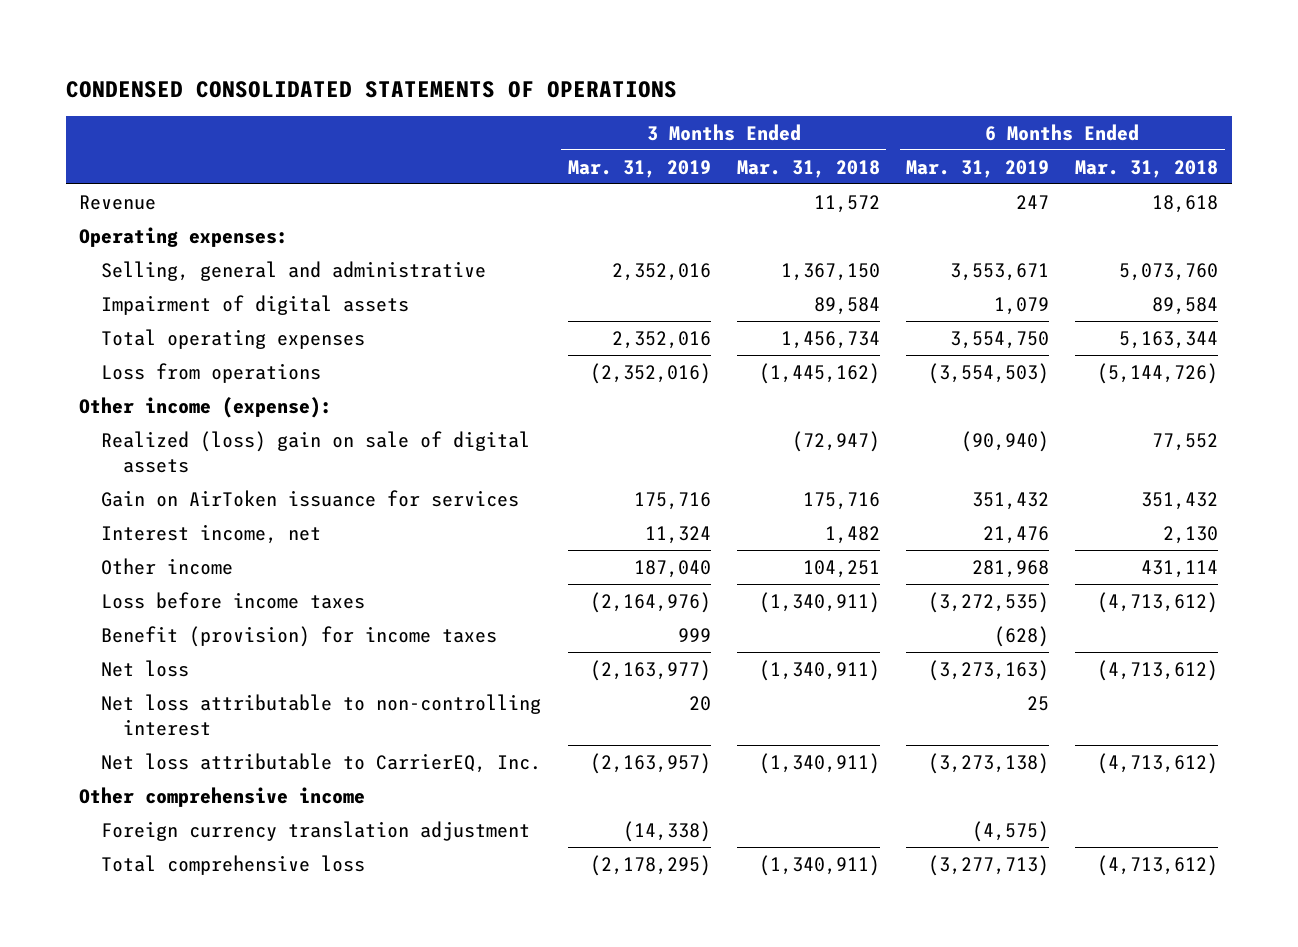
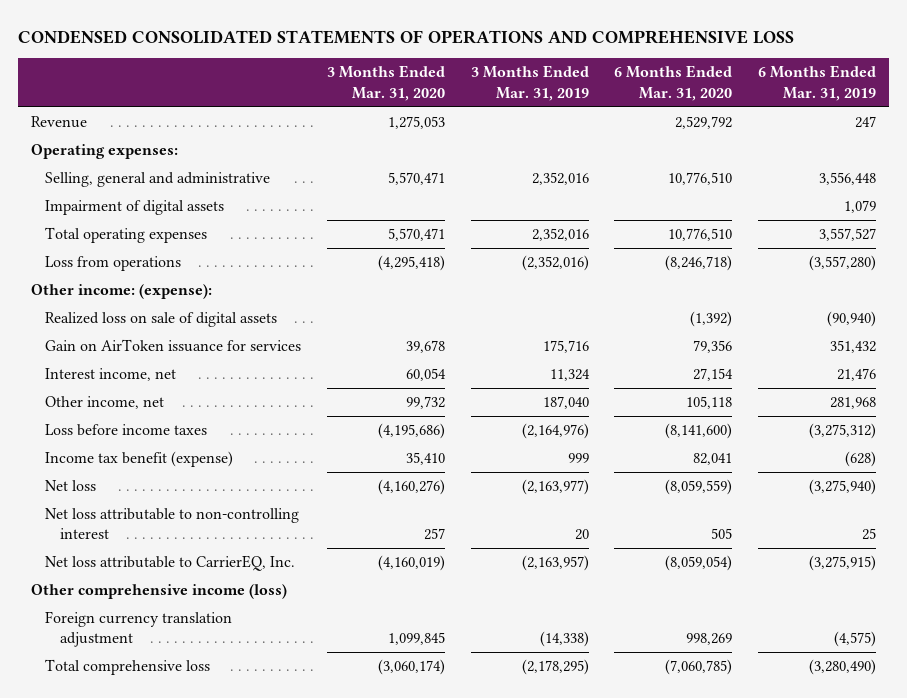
- CONDENSED CONSOLIDATED STATEMENTS OF OPERATIONS
+ CONDENSED CONSOLIDATED STATEMENTS OF OPERATIONS AND COMPREHENSIVE LOSS
- | 3 Months Ended Mar. 31, 2019 | 3 Months Ended Mar. 31, 2018 | 6 Months Ended Mar. 31, 2019 | 6 Months Ended Mar. 31, 2018
+ | 3 Months Ended Mar. 31, 2020 | 3 Months Ended Mar. 31, 2019 | 6 Months Ended Mar. 31, 2020 | 6 Months Ended Mar. 31, 2019
- Selling, general and administrative | 2,352,016 | 1,367,150 | 3,553,671 | 5,073,760
+ Selling, general and administrative | 5,570,471 | 2,352,016 | 10,776,510 | 3,556,448
- Total operating expenses | 2,352,016 | 1,456,734 | 3,554,750 | 5,163,344
- Loss from operations | (2,352,016) | (1,445,162) | (3,554,503) | (5,144,726)
- Other income (expense):
- Realized (loss) gain on sale of digital assets | | (72,947) | (90,940) | 77,552
+ Total operating expenses | 5,570,471 | 2,352,016 | 10,776,510 | 3,557,527
+ Loss from operations | (4,295,418) | (2,352,016) | (8,246,718) | (3,557,280)
+ Other income: (expense):
+ Realized loss on sale of digital assets | | | (1,392) | (90,940)
- Other income | 187,040 | 104,251 | 281,968 | 431,114
- Loss before income taxes | (2,164,976) | (1,340,911) | (3,272,535) | (4,713,612)
- Benefit (provision) for income taxes | 999 | | (628) |
- Net loss | (2,163,977) | (1,340,911) | (3,273,163) | (4,713,612)
+ Other income, net | 99,732 | 187,040 | 105,118 | 281,968
+ Loss before income taxes | (4,195,686) | (2,164,976) | (8,141,600) | (3,275,312)
+ Income tax benefit (expense) | 35,410 | 999 | 82,041 | (628)
+ Net loss | (4,160,276) | (2,163,977) | (8,059,559) | (3,275,940)
- Net loss attributable to CarrierEQ, Inc. | (2,163,957) | (1,340,911) | (3,273,138) | (4,713,612)
- Other comprehensive income
+ Net loss attributable to CarrierEQ, Inc. | (4,160,019) | (2,163,957) | (8,059,054) | (3,275,915)
+ Other comprehensive income (loss)
- Total comprehensive loss | (2,178,295) | (1,340,911) | (3,277,713) | (4,713,612)
+ Total comprehensive loss | (3,060,174) | (2,178,295) | (7,060,785) | (3,280,490)

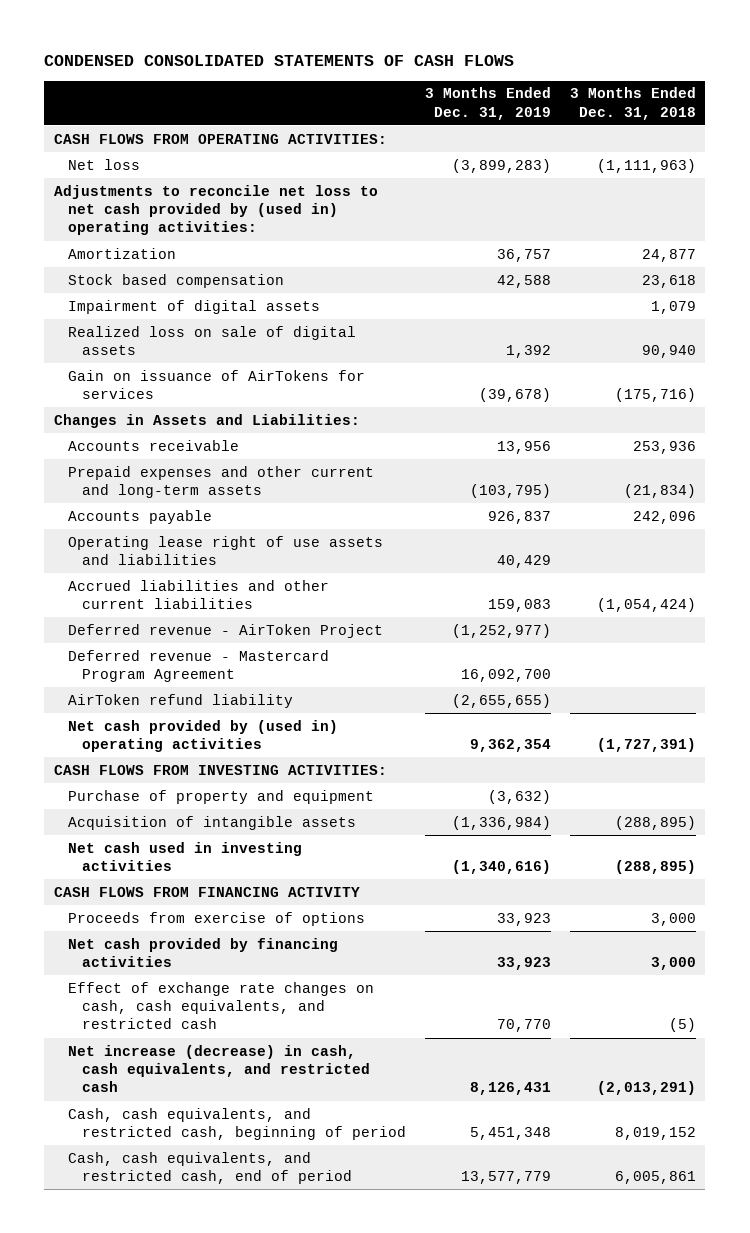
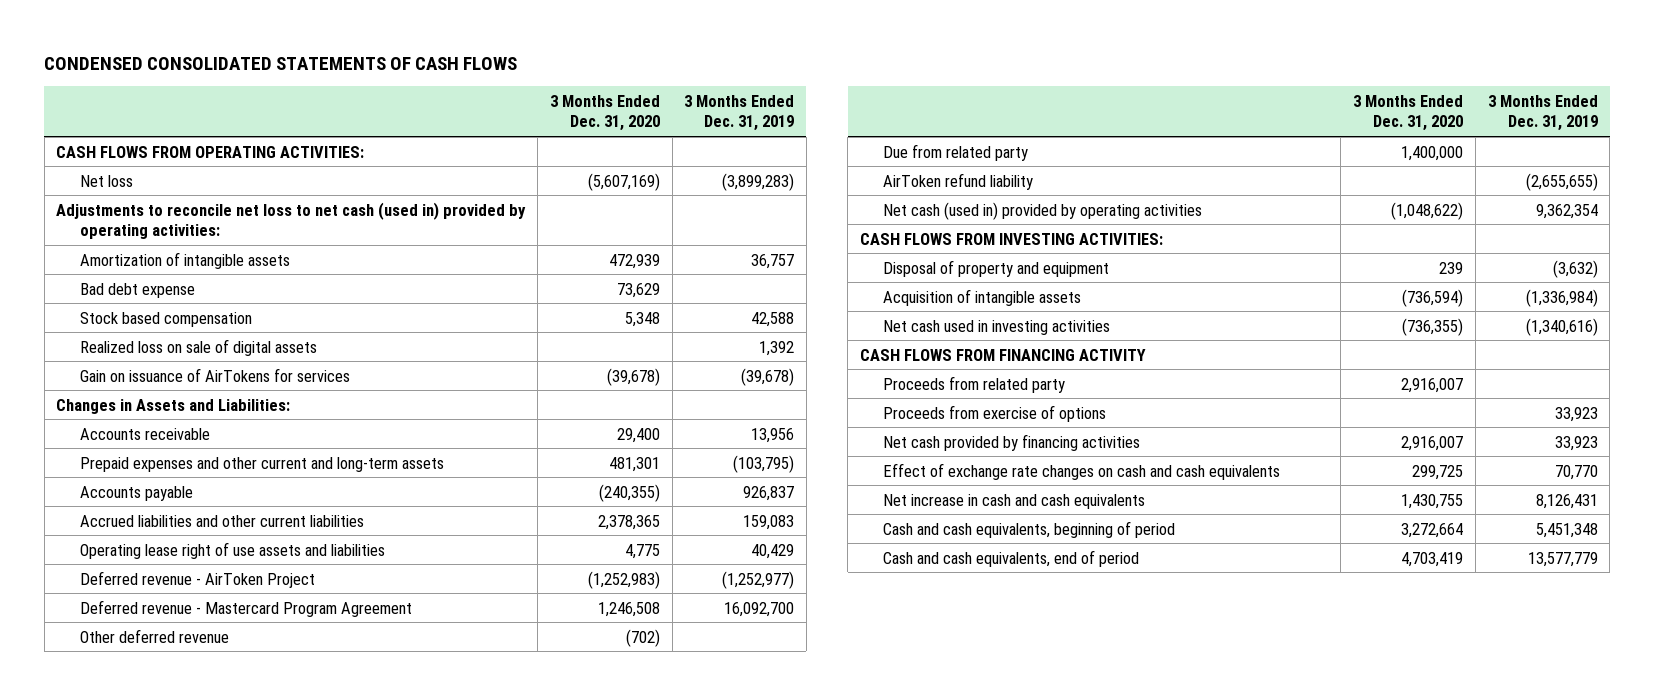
- | 3 Months Ended Dec. 31, 2019 | 3 Months Ended Dec. 31, 2018
+ | 3 Months Ended Dec. 31, 2020 | 3 Months Ended Dec. 31, 2019
- Adjustments to reconcile net loss to net cash provided by (used in) operating activities:
- Amortization | 36,757 | 24,877
+ Adjustments to reconcile net loss to net cash (used in) provided by operating activities:
+ Amortization of intangible assets | 472,939 | 36,757
+ Bad debt expense | 73,629 |
- Impairment of digital assets | | 1,079
moved down: Operating lease right of use assets and liabilities | 4,775 | 40,429
+ Other deferred revenue | (702) |
+ Due from related party | 1,400,000 |
- Net cash provided by (used in) operating activities | 9,362,354 | (1,727,391)
+ Net cash (used in) provided by operating activities | (1,048,622) | 9,362,354
- Purchase of property and equipment | (3,632) |
+ Disposal of property and equipment | 239 | (3,632)
+ Proceeds from related party | 2,916,007 |
- Effect of exchange rate changes on cash, cash equivalents, and restricted cash | 70,770 | (5)
- Net increase (decrease) in cash, cash equivalents, and restricted cash | 8,126,431 | (2,013,291)
- Cash, cash equivalents, and restricted cash, beginning of period | 5,451,348 | 8,019,152
- Cash, cash equivalents, and restricted cash, end of period | 13,577,779 | 6,005,861
+ Effect of exchange rate changes on cash and cash equivalents | 299,725 | 70,770
+ Net increase in cash and cash equivalents | 1,430,755 | 8,126,431
+ Cash and cash equivalents, beginning of period | 3,272,664 | 5,451,348
+ Cash and cash equivalents, end of period | 4,703,419 | 13,577,779

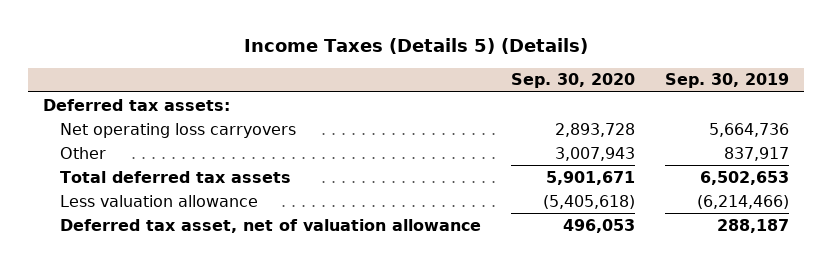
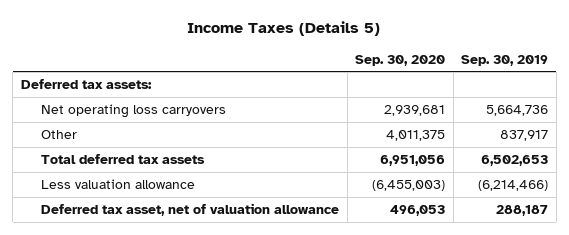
- Income Taxes (Details 5) (Details)
+ Income Taxes (Details 5)
- Net operating loss carryovers | 2,893,728 | 5,664,736
- Other | 3,007,943 | 837,917
- Total deferred tax assets | 5,901,671 | 6,502,653
- Less valuation allowance | (5,405,618) | (6,214,466)
+ Net operating loss carryovers | 2,939,681 | 5,664,736
+ Other | 4,011,375 | 837,917
+ Total deferred tax assets | 6,951,056 | 6,502,653
+ Less valuation allowance | (6,455,003) | (6,214,466)

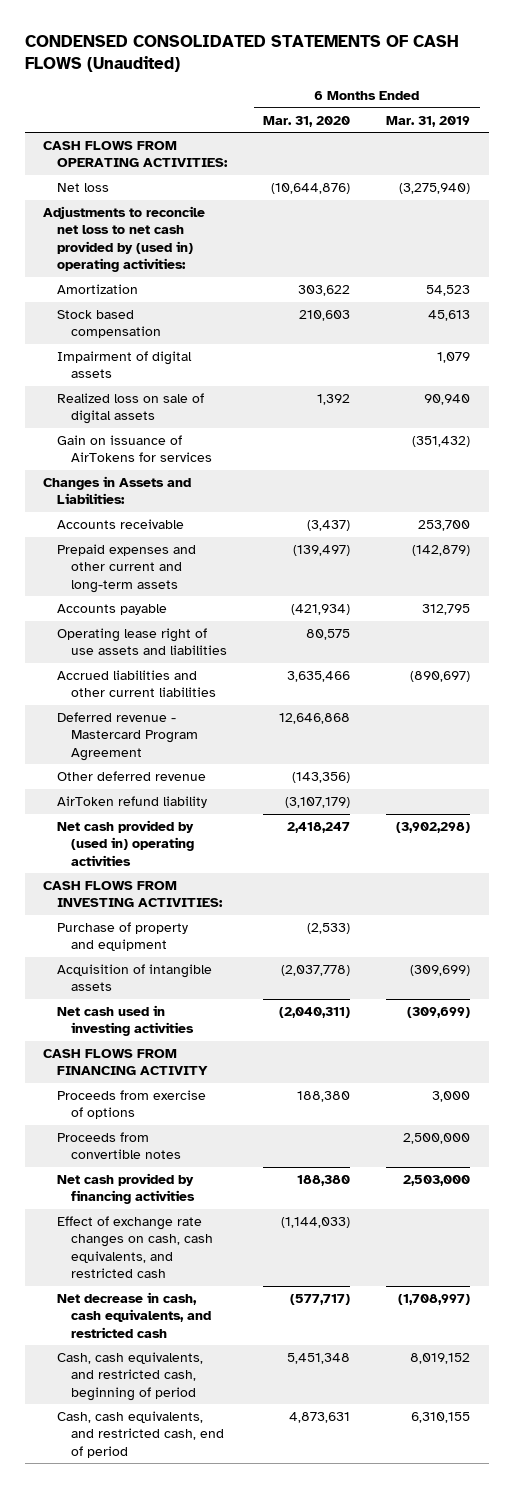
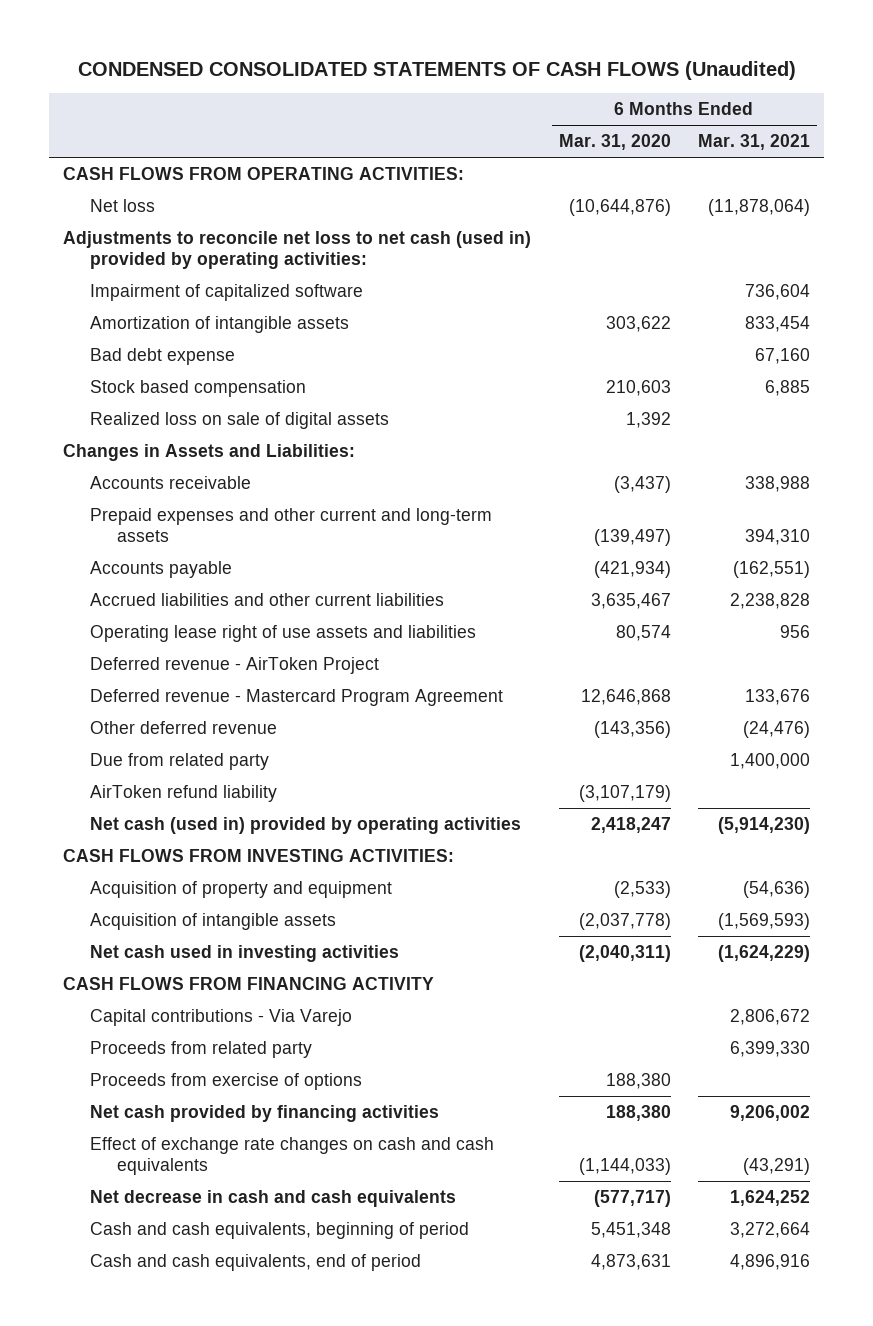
- | 6 Months Ended Mar. 31, 2020 | 6 Months Ended Mar. 31, 2019
+ | 6 Months Ended Mar. 31, 2020 | 6 Months Ended Mar. 31, 2021
- Adjustments to reconcile net loss to net cash provided by (used in) operating activities:
- Amortization | 303,622 | 54,523
+ Adjustments to reconcile net loss to net cash (used in) provided by operating activities:
+ Impairment of capitalized software | | 736,604
+ Amortization of intangible assets | 303,622 | 833,454
+ Bad debt expense | | 67,160
- Impairment of digital assets | | 1,079
- Gain on issuance of AirTokens for services | | (351,432)
- Operating lease right of use assets and liabilities | 80,575 |
- Accrued liabilities and other current liabilities | 3,635,466 | (890,697)
+ Accrued liabilities and other current liabilities | 3,635,467 | 2,238,828
+ Operating lease right of use assets and liabilities | 80,574 | 956
+ Deferred revenue - AirToken Project
+ Due from related party | | 1,400,000
- Net cash provided by (used in) operating activities | 2,418,247 | (3,902,298)
+ Net cash (used in) provided by operating activities | 2,418,247 | (5,914,230)
- Purchase of property and equipment | (2,533) |
+ Acquisition of property and equipment | (2,533) | (54,636)
+ Capital contributions - Via Varejo | | 2,806,672
+ Proceeds from related party | | 6,399,330
- Proceeds from convertible notes | | 2,500,000
- Effect of exchange rate changes on cash, cash equivalents, and restricted cash | (1,144,033) |
- Net decrease in cash, cash equivalents, and restricted cash | (577,717) | (1,708,997)
- Cash, cash equivalents, and restricted cash, beginning of period | 5,451,348 | 8,019,152
- Cash, cash equivalents, and restricted cash, end of period | 4,873,631 | 6,310,155
+ Effect of exchange rate changes on cash and cash equivalents | (1,144,033) | (43,291)
+ Net decrease in cash and cash equivalents | (577,717) | 1,624,252
+ Cash and cash equivalents, beginning of period | 5,451,348 | 3,272,664
+ Cash and cash equivalents, end of period | 4,873,631 | 4,896,916

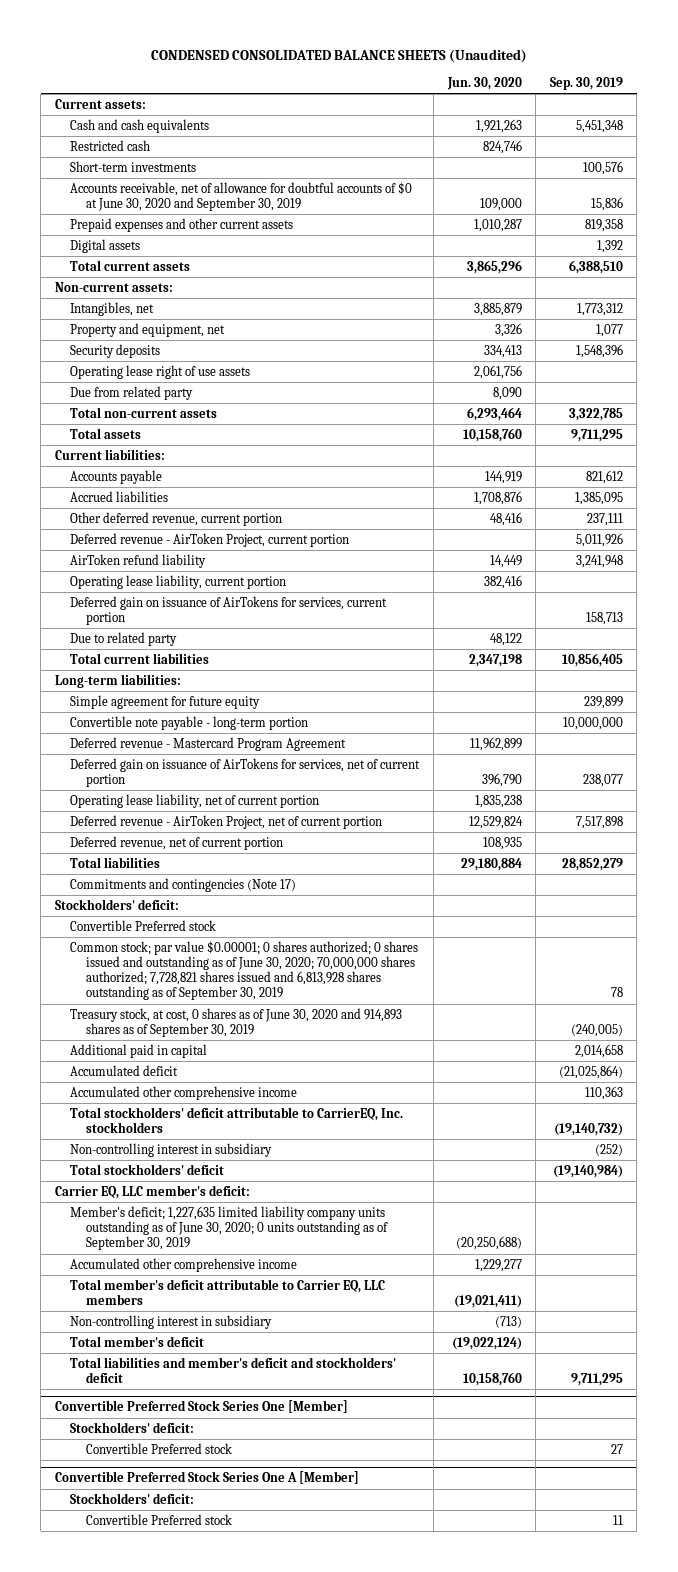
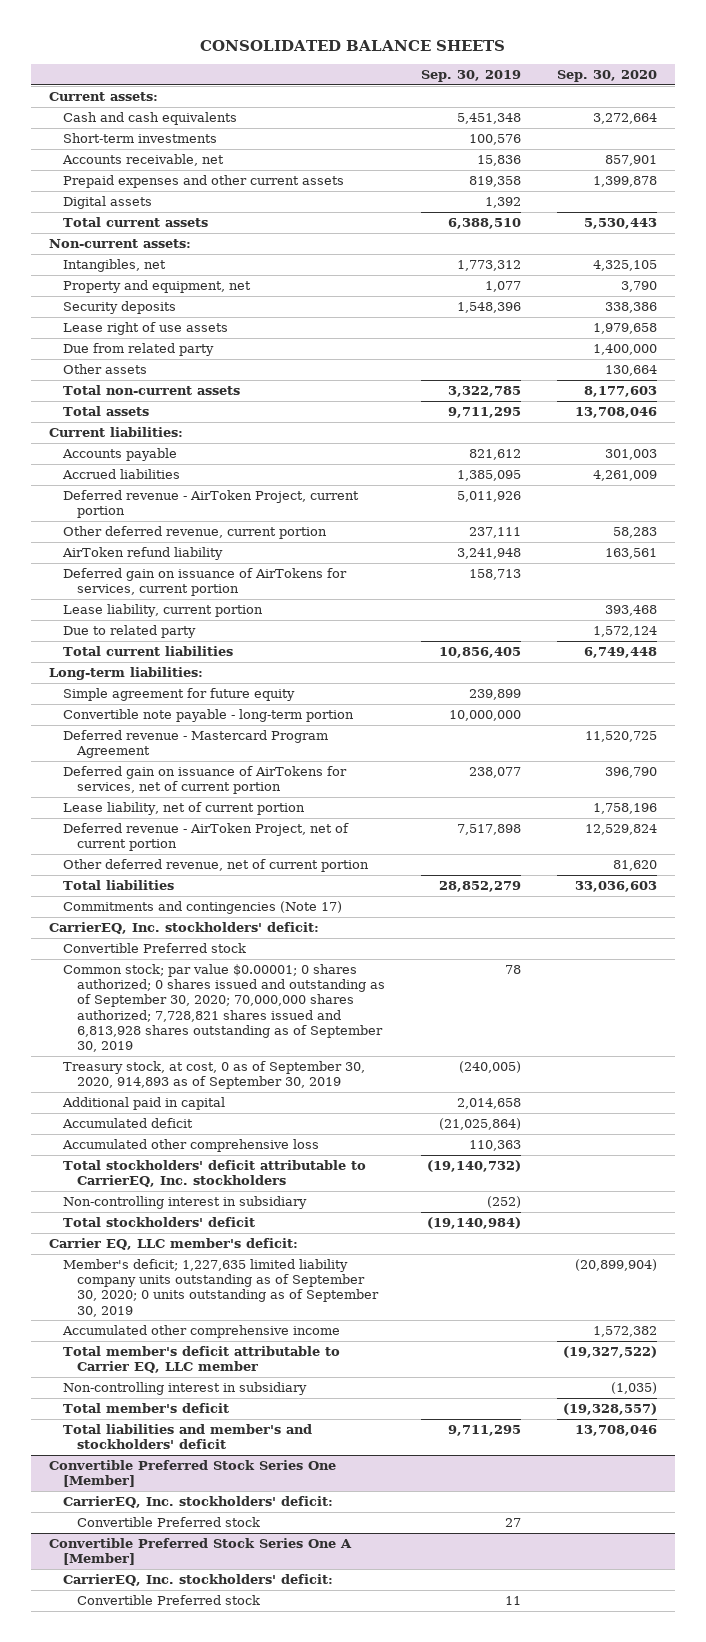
- CONDENSED CONSOLIDATED BALANCE SHEETS (Unaudited)
+ CONSOLIDATED BALANCE SHEETS
- | Jun. 30, 2020 | Sep. 30, 2019
+ | Sep. 30, 2019 | Sep. 30, 2020
- Restricted cash | 824,746 |
- Accounts receivable, net of allowance for doubtful accounts of $0 at June 30, 2020 and September 30, 2019 | 109,000 | 15,836
+ Accounts receivable, net | 15,836 | 857,901
- Operating lease right of use assets | 2,061,756 |
+ Lease right of use assets | | 1,979,658
+ Other assets | | 130,664
moved down: Other deferred revenue, current portion | 237,111 | 58,283
- Operating lease liability, current portion | 382,416 |
+ Lease liability, current portion | | 393,468
- Operating lease liability, net of current portion | 1,835,238 |
+ Lease liability, net of current portion | | 1,758,196
- Deferred revenue, net of current portion | 108,935 |
+ Other deferred revenue, net of current portion | | 81,620
- Stockholders' deficit:
+ CarrierEQ, Inc. stockholders' deficit:
- Common stock; par value $0.00001; 0 shares authorized; 0 shares issued and outstanding as of June 30, 2020; 70,000,000 shares authorized; 7,728,821 shares issued and 6,813,928 shares outstanding as of September 30, 2019 | | 78
- Treasury stock, at cost, 0 shares as of June 30, 2020 and 914,893 shares as of September 30, 2019 | | (240,005)
+ Common stock; par value $0.00001; 0 shares authorized; 0 shares issued and outstanding as of September 30, 2020; 70,000,000 shares authorized; 7,728,821 shares issued and 6,813,928 shares outstanding as of September 30, 2019 | 78 |
+ Treasury stock, at cost, 0 as of September 30, 2020, 914,893 as of September 30, 2019 | (240,005) |
- Accumulated other comprehensive income | | 110,363
+ Accumulated other comprehensive loss | 110,363 |
- Member's deficit; 1,227,635 limited liability company units outstanding as of June 30, 2020; 0 units outstanding as of September 30, 2019 | (20,250,688) |
+ Member's deficit; 1,227,635 limited liability company units outstanding as of September 30, 2020; 0 units outstanding as of September 30, 2019 | | (20,899,904)
- Total member's deficit attributable to Carrier EQ, LLC members | (19,021,411) |
+ Total member's deficit attributable to Carrier EQ, LLC member | | (19,327,522)
- Total liabilities and member's deficit and stockholders' deficit | 10,158,760 | 9,711,295
+ Total liabilities and member's and stockholders' deficit | 9,711,295 | 13,708,046
@ Convertible Preferred Stock Series One [Member]
- Stockholders' deficit:
+ CarrierEQ, Inc. stockholders' deficit:
@ Convertible Preferred Stock Series One A [Member]
- Stockholders' deficit:
+ CarrierEQ, Inc. stockholders' deficit:

